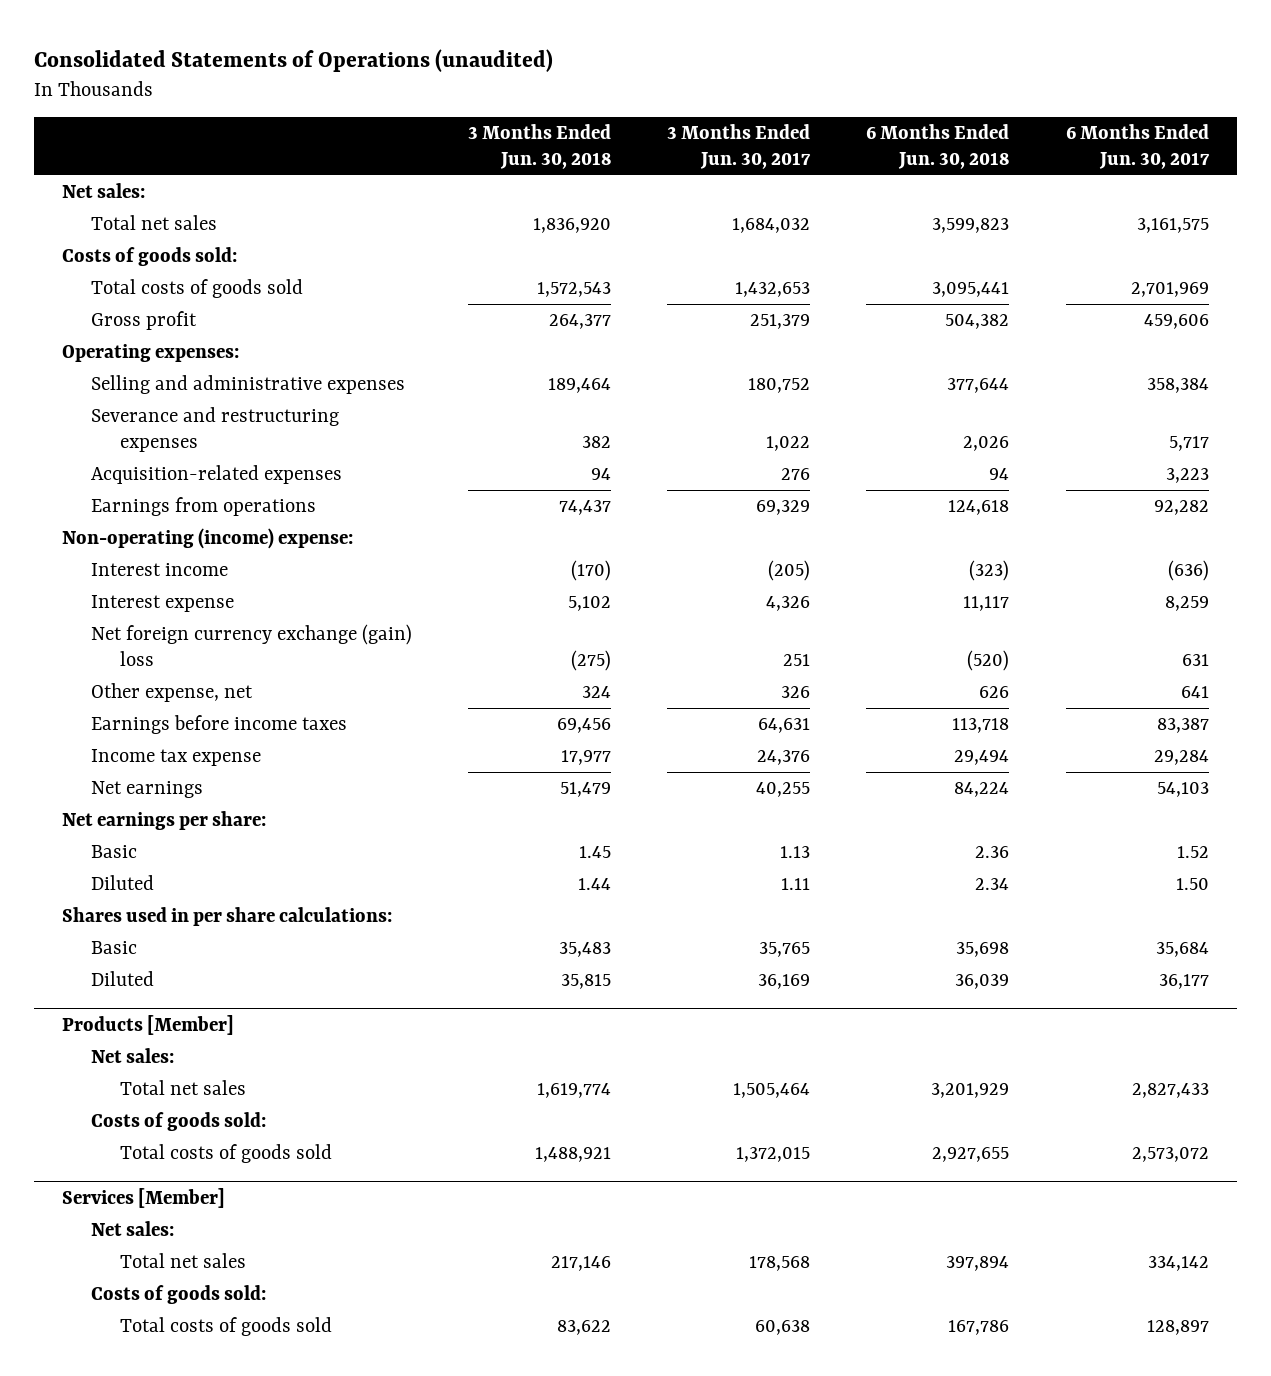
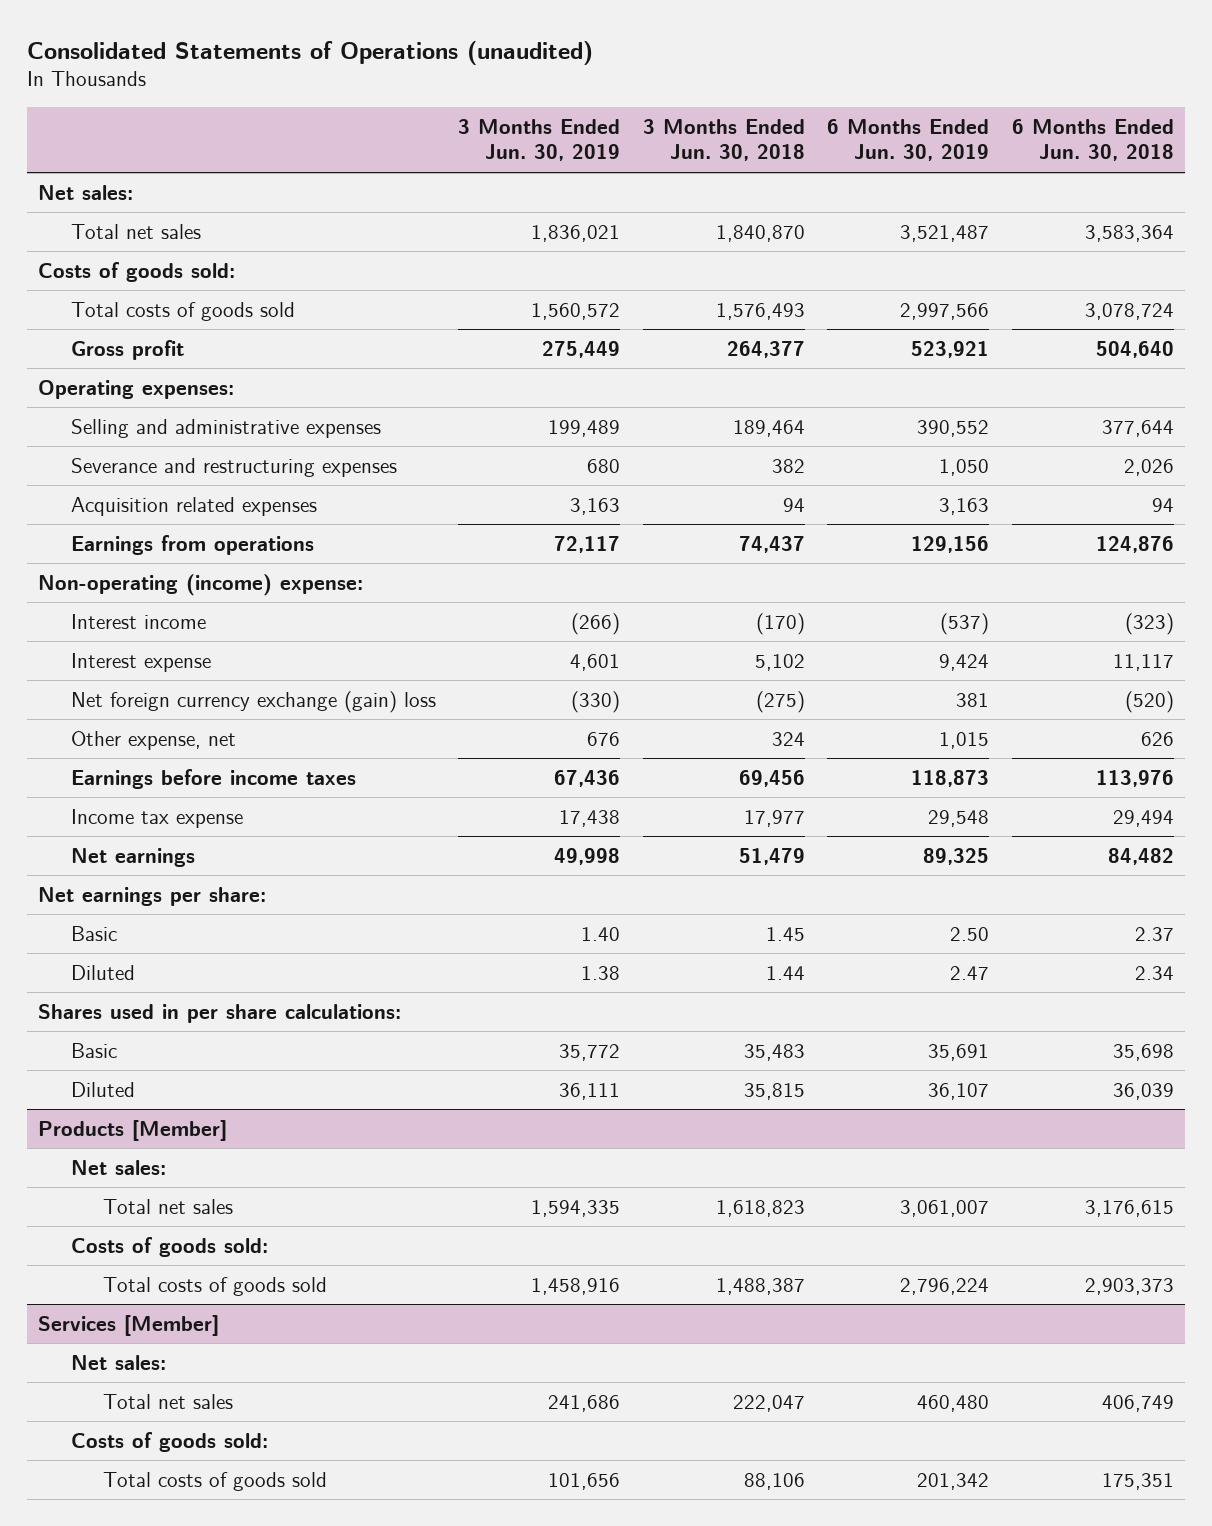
- | 3 Months Ended Jun. 30, 2018 | 3 Months Ended Jun. 30, 2017 | 6 Months Ended Jun. 30, 2018 | 6 Months Ended Jun. 30, 2017
+ | 3 Months Ended Jun. 30, 2019 | 3 Months Ended Jun. 30, 2018 | 6 Months Ended Jun. 30, 2019 | 6 Months Ended Jun. 30, 2018
- Total net sales | 1,836,920 | 1,684,032 | 3,599,823 | 3,161,575
+ Total net sales | 1,836,021 | 1,840,870 | 3,521,487 | 3,583,364
- Total costs of goods sold | 1,572,543 | 1,432,653 | 3,095,441 | 2,701,969
- Gross profit | 264,377 | 251,379 | 504,382 | 459,606
+ Total costs of goods sold | 1,560,572 | 1,576,493 | 2,997,566 | 3,078,724
+ Gross profit | 275,449 | 264,377 | 523,921 | 504,640
- Acquisition-related expenses | 94 | 276 | 94 | 3,223
- Earnings from operations | 74,437 | 69,329 | 124,618 | 92,282
+ Acquisition related expenses | 3,163 | 94 | 3,163 | 94
+ Earnings from operations | 72,117 | 74,437 | 129,156 | 124,876
- Earnings before income taxes | 69,456 | 64,631 | 113,718 | 83,387
+ Earnings before income taxes | 67,436 | 69,456 | 118,873 | 113,976
- Net earnings | 51,479 | 40,255 | 84,224 | 54,103
+ Net earnings | 49,998 | 51,479 | 89,325 | 84,482
- Basic | 1.45 | 1.13 | 2.36 | 1.52
+ Basic | 1.40 | 1.45 | 2.50 | 2.37
@ Products [Member]
- Total net sales | 1,619,774 | 1,505,464 | 3,201,929 | 2,827,433
+ Total net sales | 1,594,335 | 1,618,823 | 3,061,007 | 3,176,615
- Total costs of goods sold | 1,488,921 | 1,372,015 | 2,927,655 | 2,573,072
+ Total costs of goods sold | 1,458,916 | 1,488,387 | 2,796,224 | 2,903,373
@ Services [Member]
- Total net sales | 217,146 | 178,568 | 397,894 | 334,142
+ Total net sales | 241,686 | 222,047 | 460,480 | 406,749
- Total costs of goods sold | 83,622 | 60,638 | 167,786 | 128,897
+ Total costs of goods sold | 101,656 | 88,106 | 201,342 | 175,351

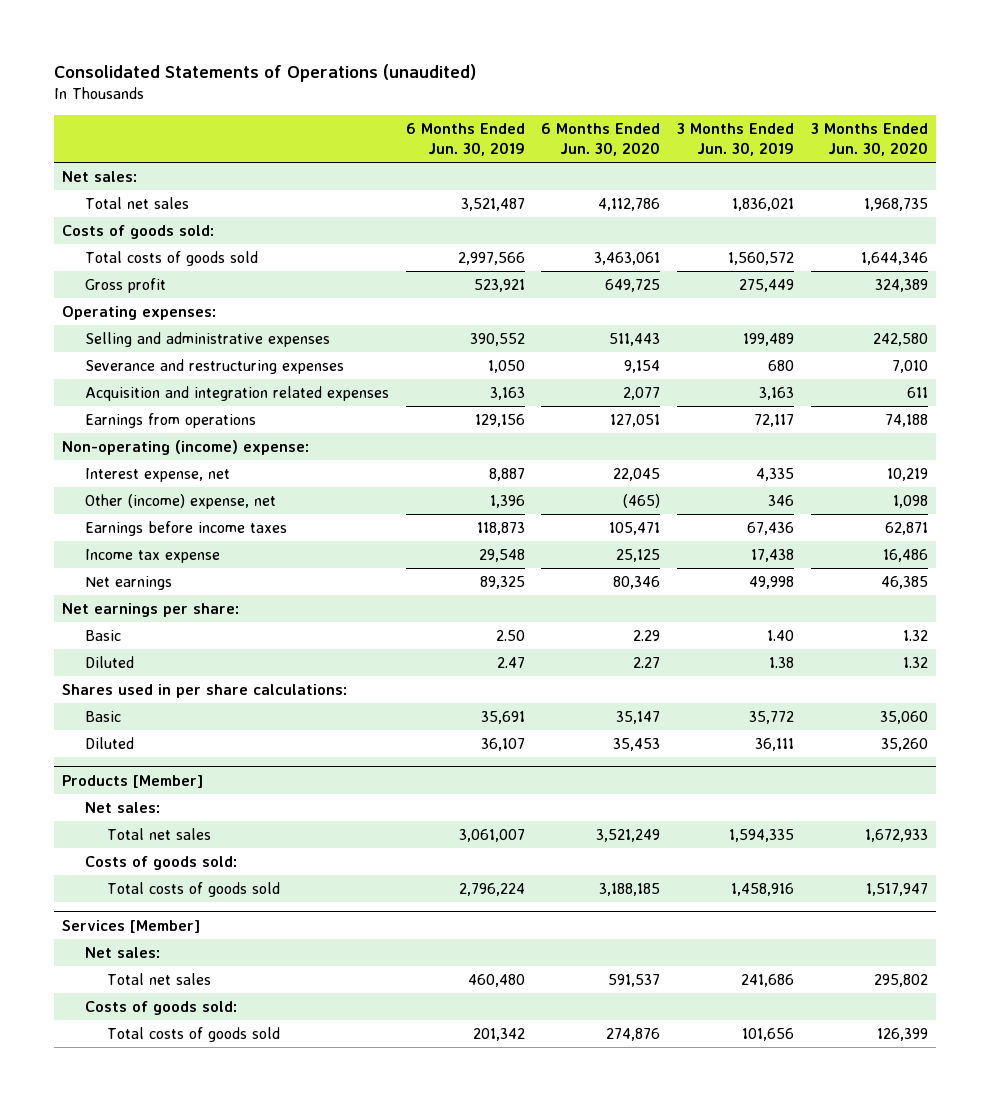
- | 3 Months Ended Jun. 30, 2019 | 3 Months Ended Jun. 30, 2018 | 6 Months Ended Jun. 30, 2019 | 6 Months Ended Jun. 30, 2018
+ | 6 Months Ended Jun. 30, 2019 | 6 Months Ended Jun. 30, 2020 | 3 Months Ended Jun. 30, 2019 | 3 Months Ended Jun. 30, 2020
- Acquisition related expenses | 3,163 | 94 | 3,163 | 94
+ Acquisition and integration related expenses | 3,163 | 2,077 | 3,163 | 611
- Interest income | (266) | (170) | (537) | (323)
- Interest expense | 4,601 | 5,102 | 9,424 | 11,117
- Net foreign currency exchange (gain) loss | (330) | (275) | 381 | (520)
- Other expense, net | 676 | 324 | 1,015 | 626
+ Interest expense, net | 8,887 | 22,045 | 4,335 | 10,219
+ Other (income) expense, net | 1,396 | (465) | 346 | 1,098

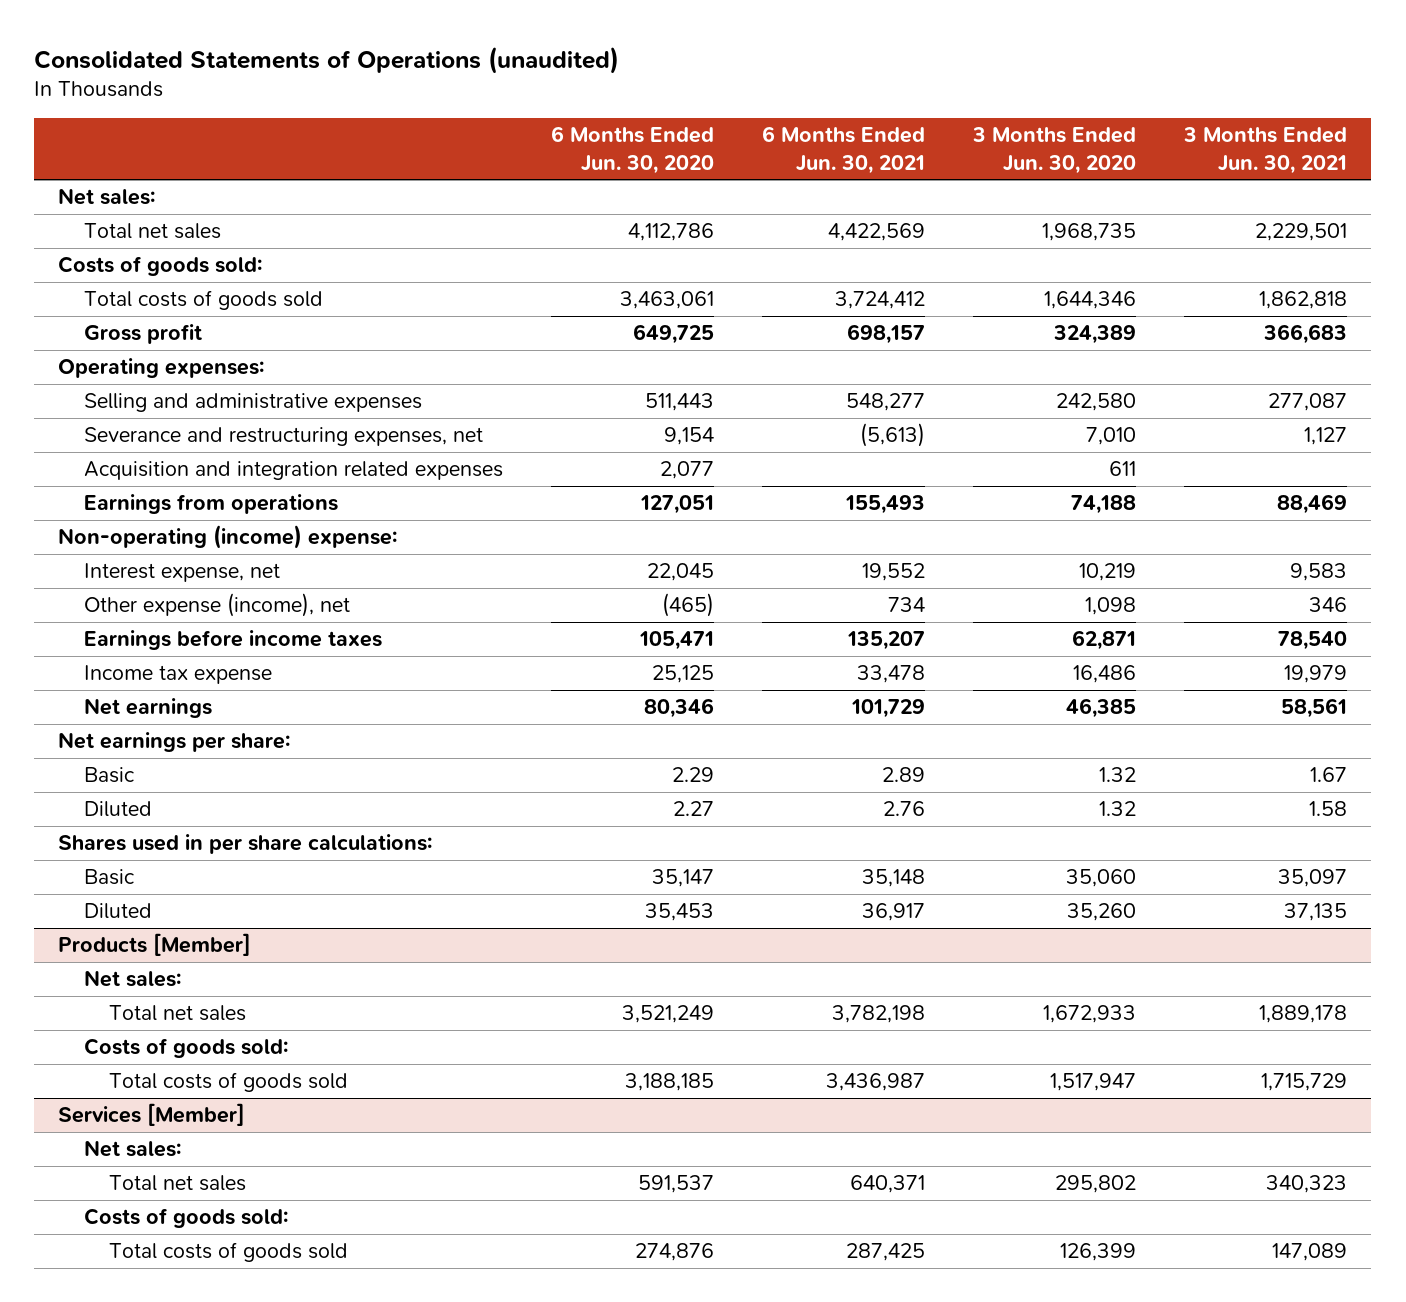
- | 6 Months Ended Jun. 30, 2019 | 6 Months Ended Jun. 30, 2020 | 3 Months Ended Jun. 30, 2019 | 3 Months Ended Jun. 30, 2020
+ | 6 Months Ended Jun. 30, 2020 | 6 Months Ended Jun. 30, 2021 | 3 Months Ended Jun. 30, 2020 | 3 Months Ended Jun. 30, 2021
- Severance and restructuring expenses | 1,050 | 9,154 | 680 | 7,010
+ Severance and restructuring expenses, net | 9,154 | (5,613) | 7,010 | 1,127
- Other (income) expense, net | 1,396 | (465) | 346 | 1,098
+ Other expense (income), net | (465) | 734 | 1,098 | 346

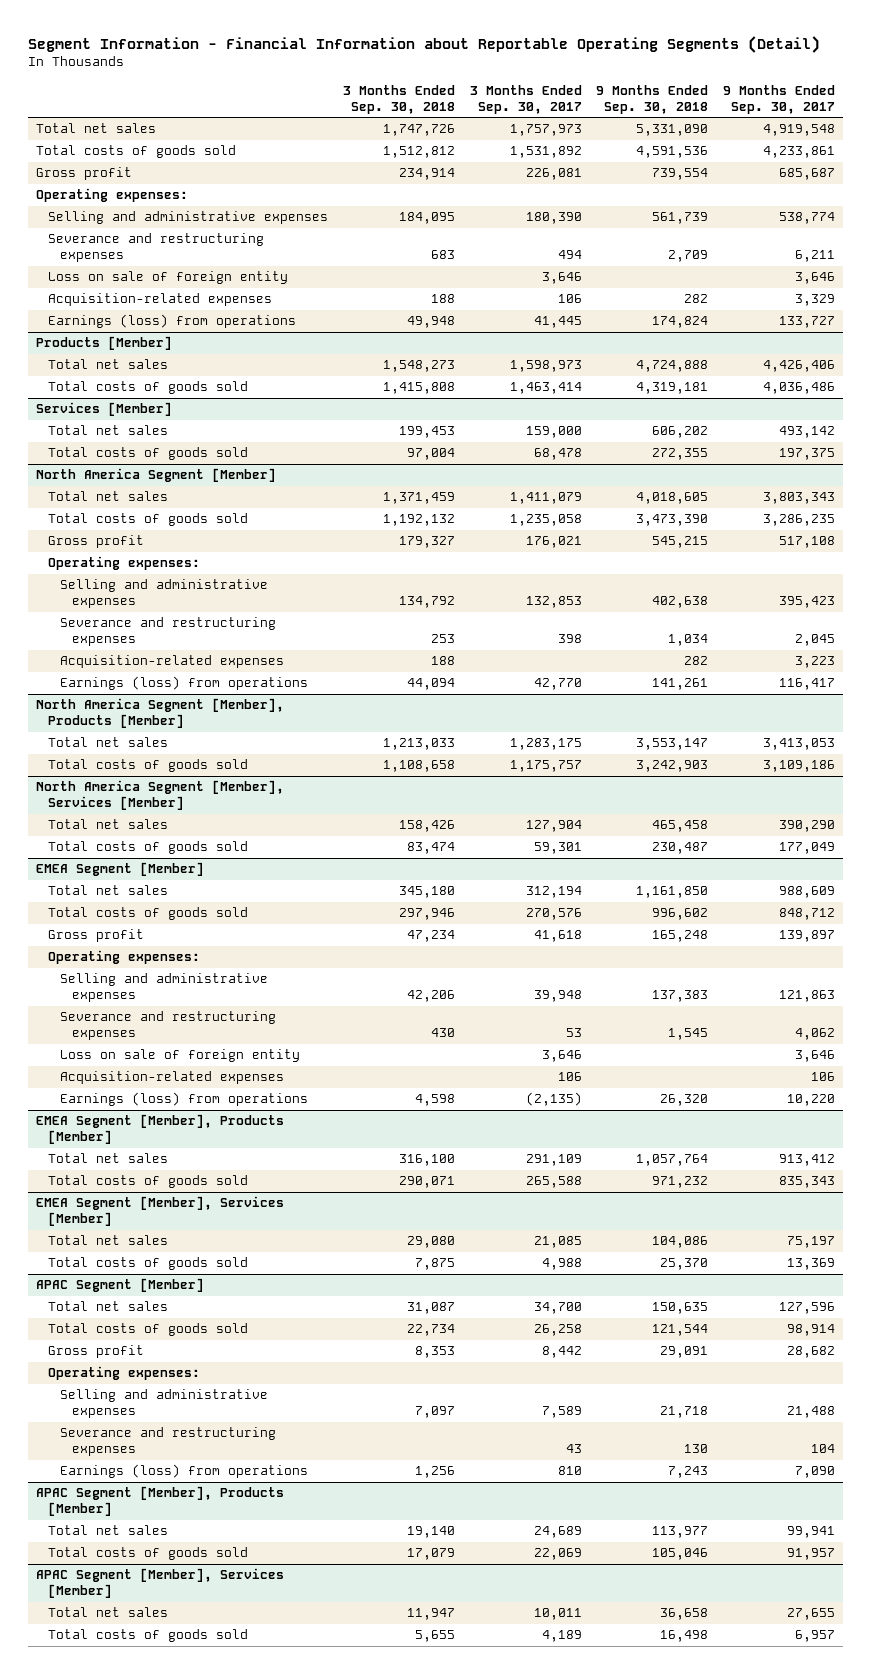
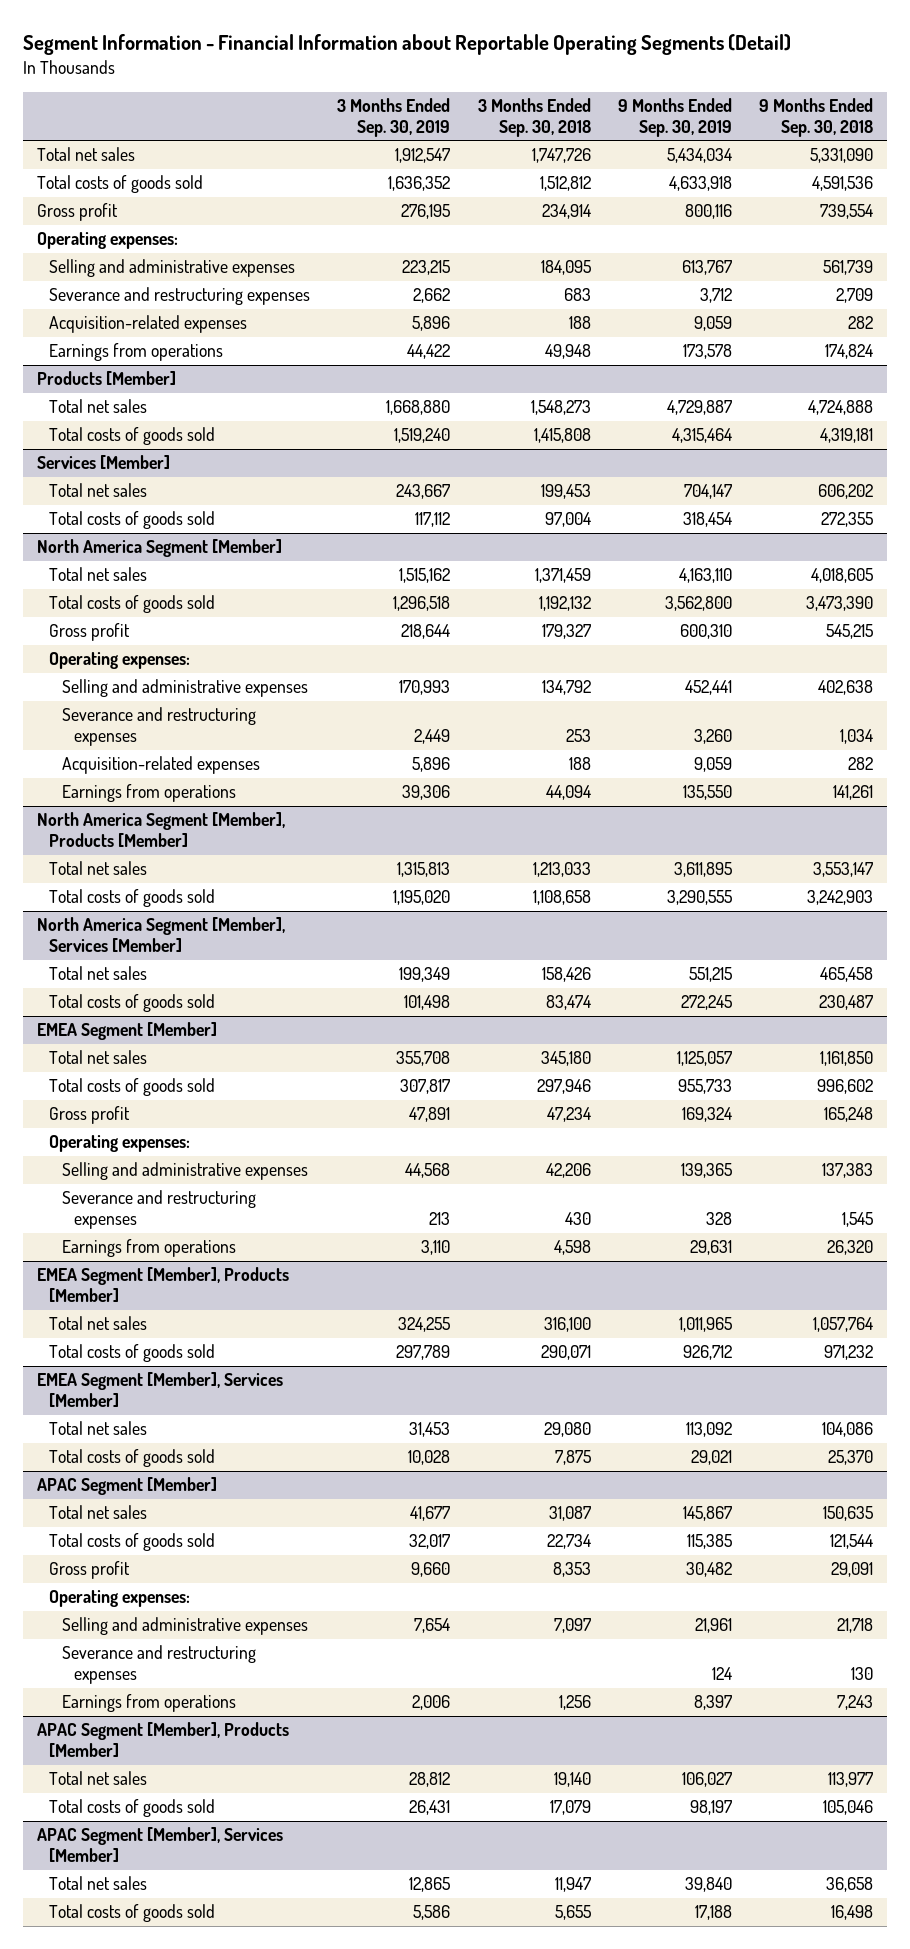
- | 3 Months Ended Sep. 30, 2018 | 3 Months Ended Sep. 30, 2017 | 9 Months Ended Sep. 30, 2018 | 9 Months Ended Sep. 30, 2017
+ | 3 Months Ended Sep. 30, 2019 | 3 Months Ended Sep. 30, 2018 | 9 Months Ended Sep. 30, 2019 | 9 Months Ended Sep. 30, 2018
- Loss on sale of foreign entity | | 3,646 | | 3,646
- Earnings (loss) from operations | 49,948 | 41,445 | 174,824 | 133,727
+ Earnings from operations | 44,422 | 49,948 | 173,578 | 174,824
@ North America Segment [Member]
- Earnings (loss) from operations | 44,094 | 42,770 | 141,261 | 116,417
+ Earnings from operations | 39,306 | 44,094 | 135,550 | 141,261
@ EMEA Segment [Member]
- Loss on sale of foreign entity | | 3,646 | | 3,646
- Acquisition-related expenses | | 106 | | 106
- Earnings (loss) from operations | 4,598 | (2,135) | 26,320 | 10,220
+ Earnings from operations | 3,110 | 4,598 | 29,631 | 26,320
@ APAC Segment [Member]
- Earnings (loss) from operations | 1,256 | 810 | 7,243 | 7,090
+ Earnings from operations | 2,006 | 1,256 | 8,397 | 7,243

